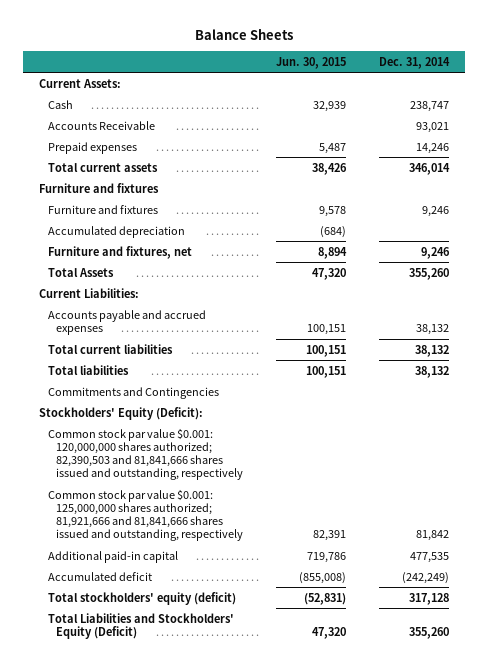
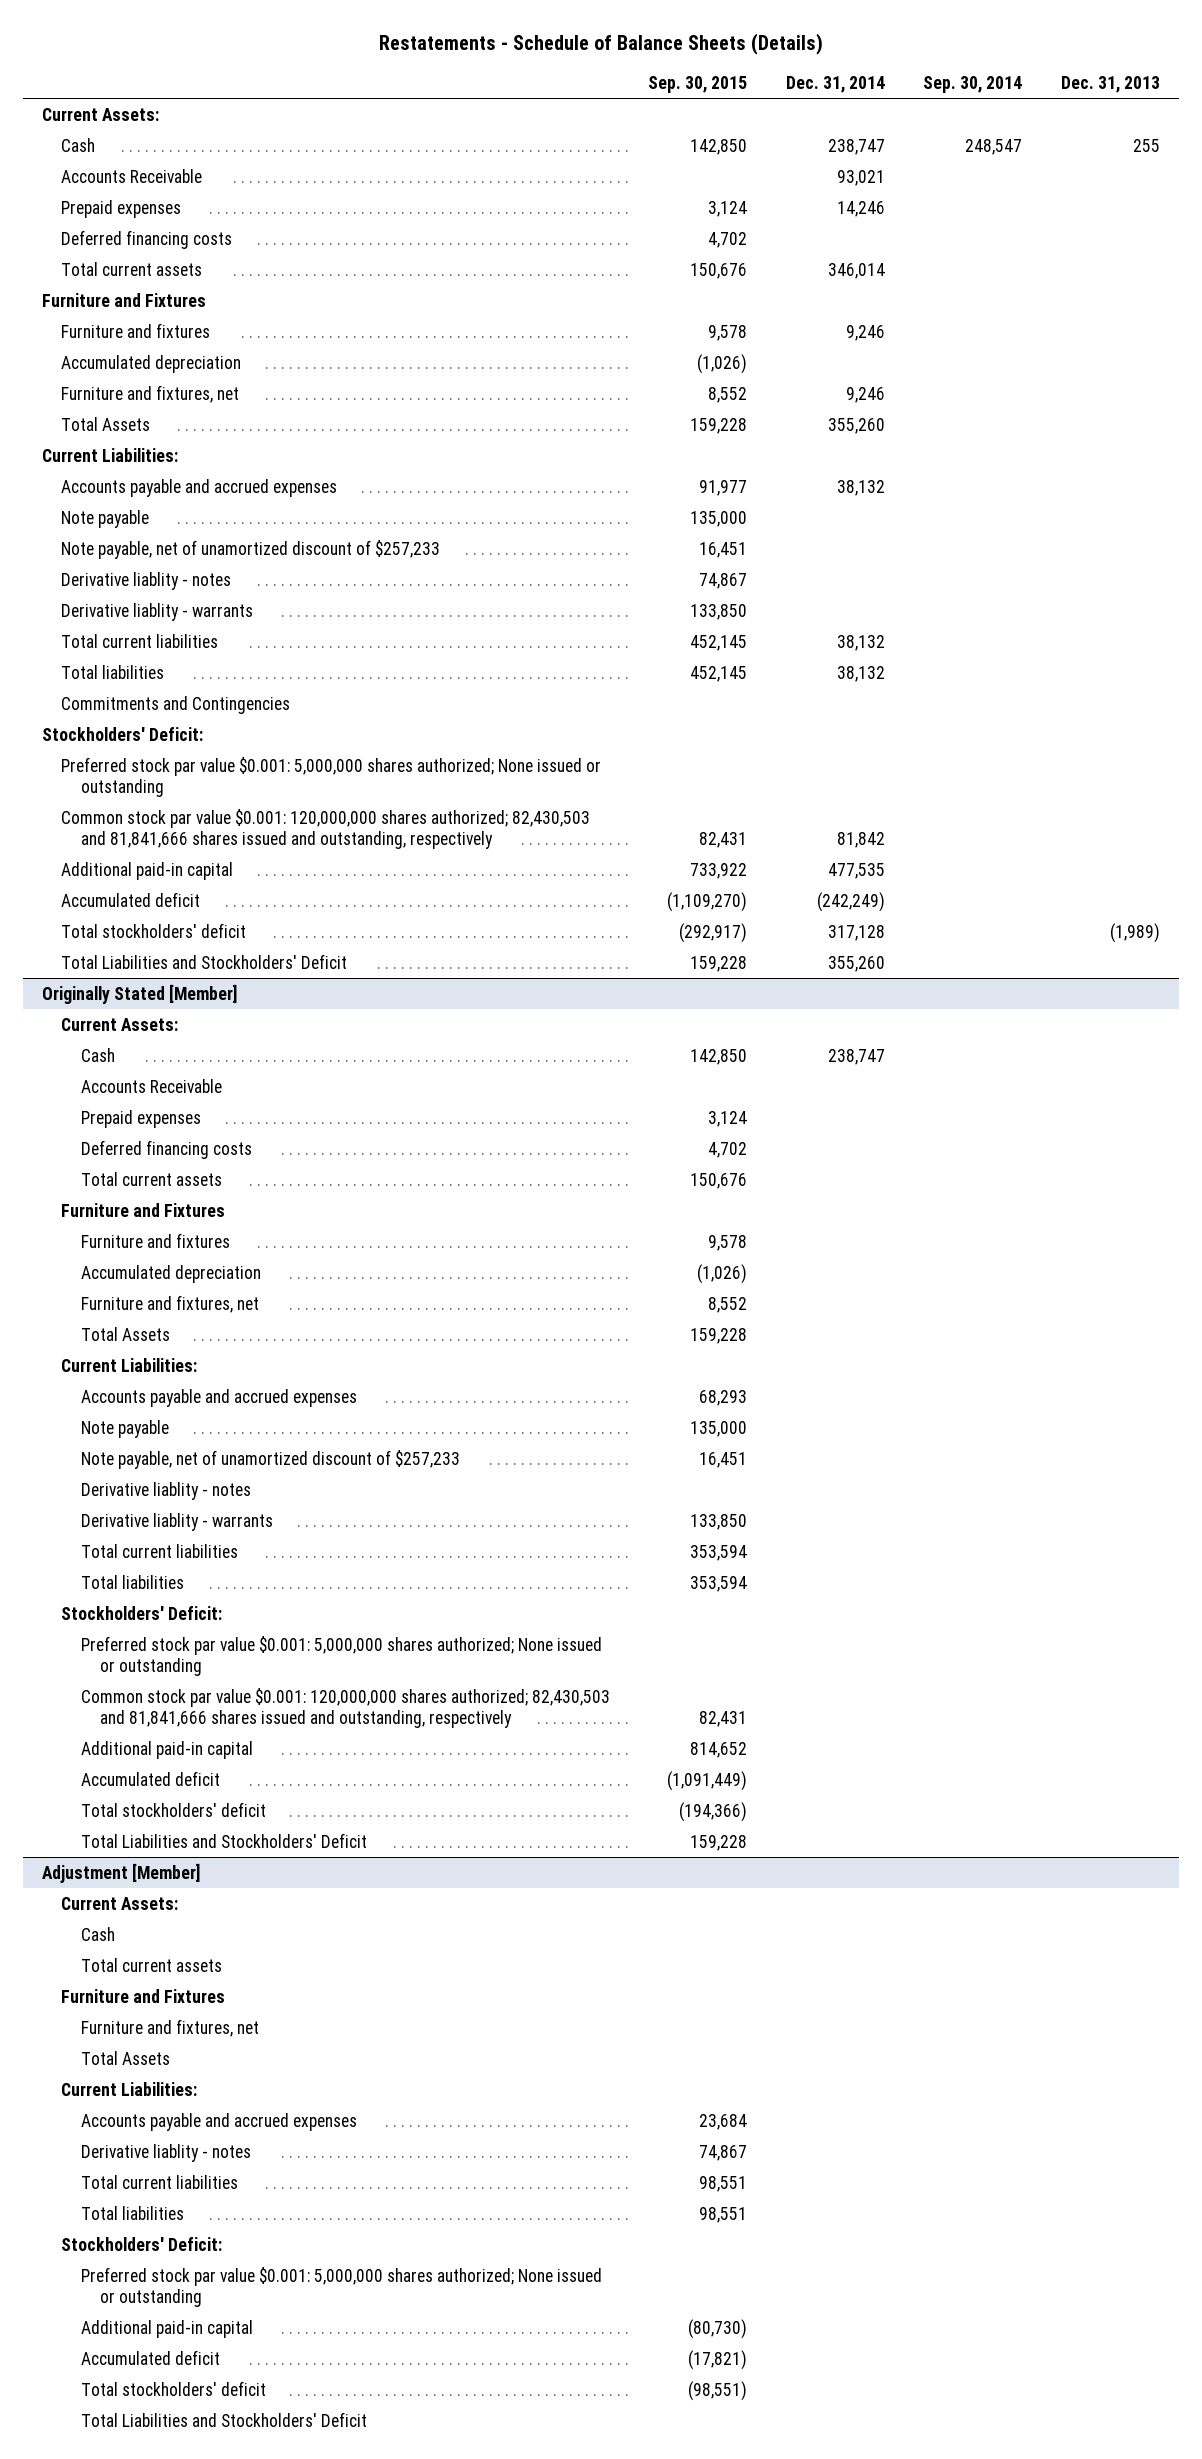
- Balance Sheets
+ Restatements - Schedule of Balance Sheets (Details)
- | Jun. 30, 2015 | Dec. 31, 2014
+ | Sep. 30, 2015 | Dec. 31, 2014 | Sep. 30, 2014 | Dec. 31, 2013
+ Deferred financing costs | 4,702 | | |
- Furniture and fixtures
+ Furniture and Fixtures
+ Note payable | 135,000 | | |
+ Note payable, net of unamortized discount of $257,233 | 16,451 | | |
+ Derivative liablity - notes | 74,867 | | |
+ Derivative liablity - warrants | 133,850 | | |
- Stockholders' Equity (Deficit):
- Common stock par value $0.001: 120,000,000 shares authorized; 82,390,503 and 81,841,666 shares issued and outstanding, respectively
- Common stock par value $0.001: 125,000,000 shares authorized; 81,921,666 and 81,841,666 shares issued and outstanding, respectively | 82,391 | 81,842
+ Stockholders' Deficit:
+ Preferred stock par value $0.001: 5,000,000 shares authorized; None issued or outstanding
+ Common stock par value $0.001: 120,000,000 shares authorized; 82,430,503 and 81,841,666 shares issued and outstanding, respectively | 82,431 | 81,842 | |
- Total stockholders' equity (deficit) | (52,831) | 317,128
- Total Liabilities and Stockholders' Equity (Deficit) | 47,320 | 355,260
+ Total stockholders' deficit | (292,917) | 317,128 | | (1,989)
+ Total Liabilities and Stockholders' Deficit | 159,228 | 355,260 | |
+ Originally Stated [Member]
+ Current Assets:
+ Cash | 142,850 | 238,747 | |
+ Accounts Receivable
+ Prepaid expenses | 3,124 | | |
+ Deferred financing costs | 4,702 | | |
+ Total current assets | 150,676 | | |
+ Furniture and Fixtures
+ Furniture and fixtures | 9,578 | | |
+ Accumulated depreciation | (1,026) | | |
+ Furniture and fixtures, net | 8,552 | | |
+ Total Assets | 159,228 | | |
+ Current Liabilities:
+ Accounts payable and accrued expenses | 68,293 | | |
+ Note payable | 135,000 | | |
+ Note payable, net of unamortized discount of $257,233 | 16,451 | | |
+ Derivative liablity - notes
+ Derivative liablity - warrants | 133,850 | | |
+ Total current liabilities | 353,594 | | |
+ Total liabilities | 353,594 | | |
+ Stockholders' Deficit:
+ Preferred stock par value $0.001: 5,000,000 shares authorized; None issued or outstanding
+ Common stock par value $0.001: 120,000,000 shares authorized; 82,430,503 and 81,841,666 shares issued and outstanding, respectively | 82,431 | | |
+ Additional paid-in capital | 814,652 | | |
+ Accumulated deficit | (1,091,449) | | |
+ Total stockholders' deficit | (194,366) | | |
+ Total Liabilities and Stockholders' Deficit | 159,228 | | |
+ Adjustment [Member]
+ Current Assets:
+ Cash
+ Total current assets
+ Furniture and Fixtures
+ Furniture and fixtures, net
+ Total Assets
+ Current Liabilities:
+ Accounts payable and accrued expenses | 23,684 | | |
+ Derivative liablity - notes | 74,867 | | |
+ Total current liabilities | 98,551 | | |
+ Total liabilities | 98,551 | | |
+ Stockholders' Deficit:
+ Preferred stock par value $0.001: 5,000,000 shares authorized; None issued or outstanding
+ Additional paid-in capital | (80,730) | | |
+ Accumulated deficit | (17,821) | | |
+ Total stockholders' deficit | (98,551) | | |
+ Total Liabilities and Stockholders' Deficit

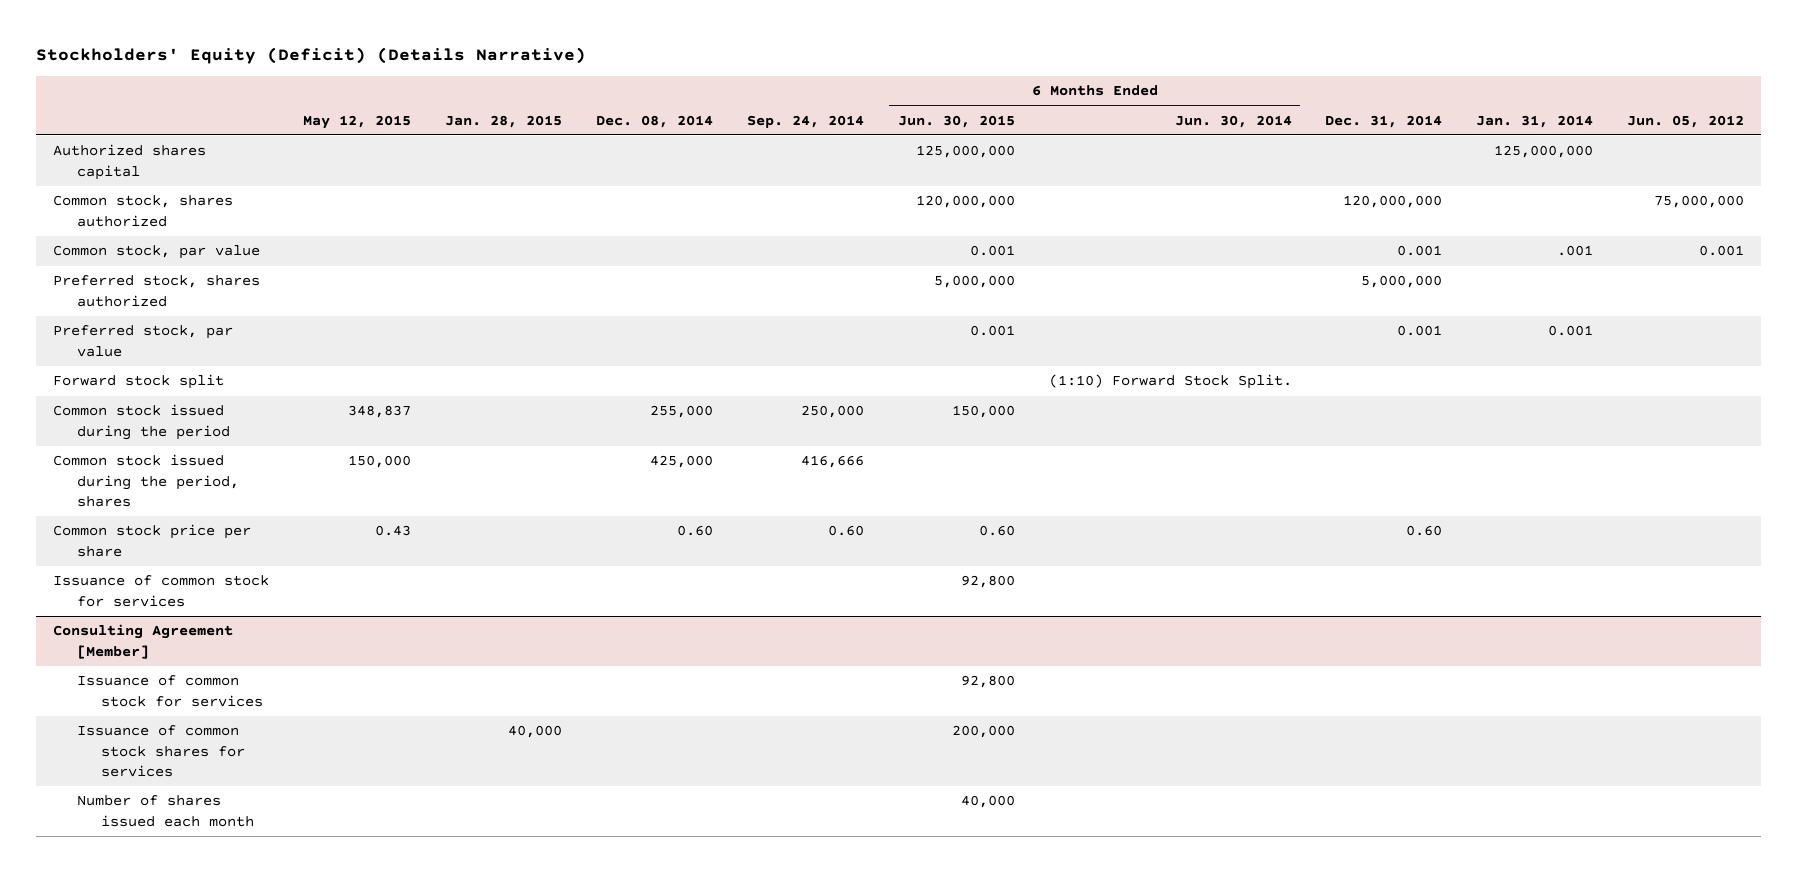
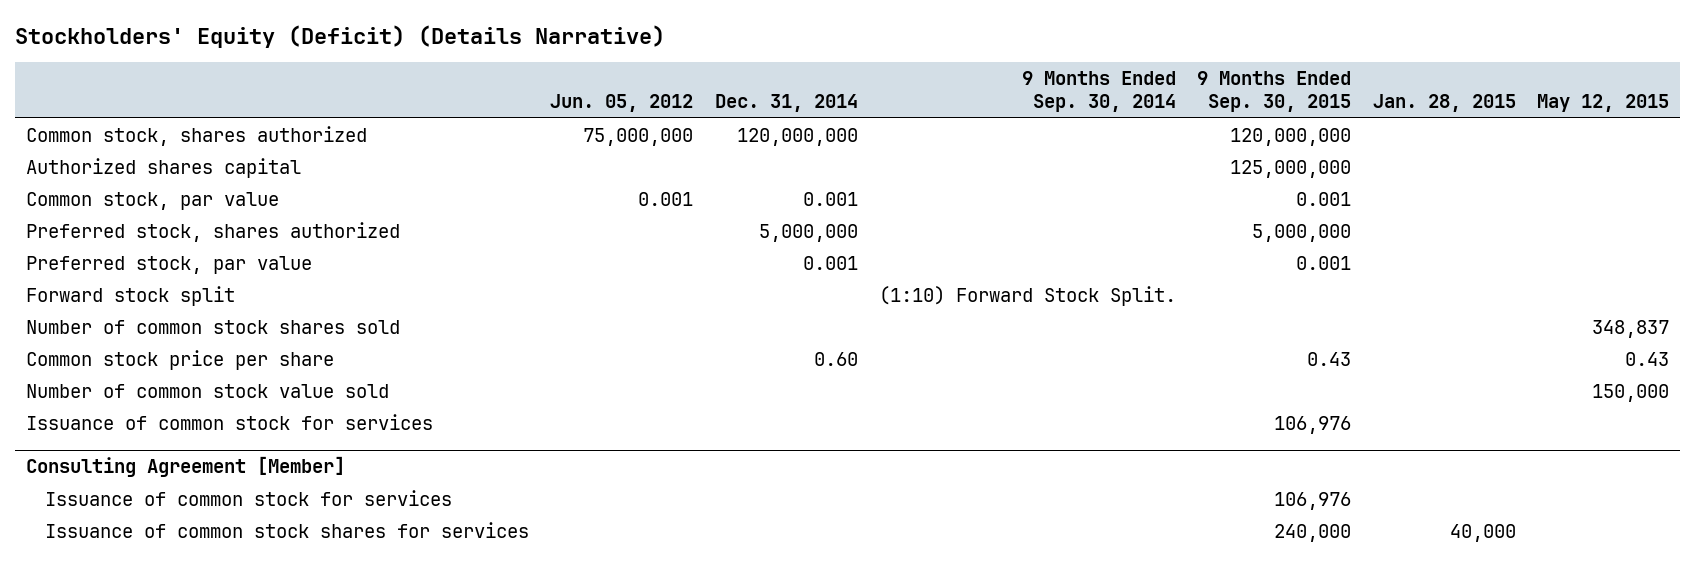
- | May 12, 2015 | Jan. 28, 2015 | Dec. 08, 2014 | Sep. 24, 2014 | 6 Months Ended Jun. 30, 2015 | 6 Months Ended Jun. 30, 2014 | Dec. 31, 2014 | Jan. 31, 2014 | Jun. 05, 2012
+ | Jun. 05, 2012 | Dec. 31, 2014 | 9 Months Ended Sep. 30, 2014 | 9 Months Ended Sep. 30, 2015 | Jan. 28, 2015 | May 12, 2015
moved down: Authorized shares capital | | | | 125,000,000 | |
- Common stock issued during the period | 348,837 | | 255,000 | 250,000 | 150,000 | | | |
- Common stock issued during the period, shares | 150,000 | | 425,000 | 416,666 | | | | |
+ Number of common stock shares sold | | | | | | 348,837
+ Number of common stock value sold | | | | | | 150,000
@ Consulting Agreement [Member]
- Number of shares issued each month | | | | | 40,000 | | | |

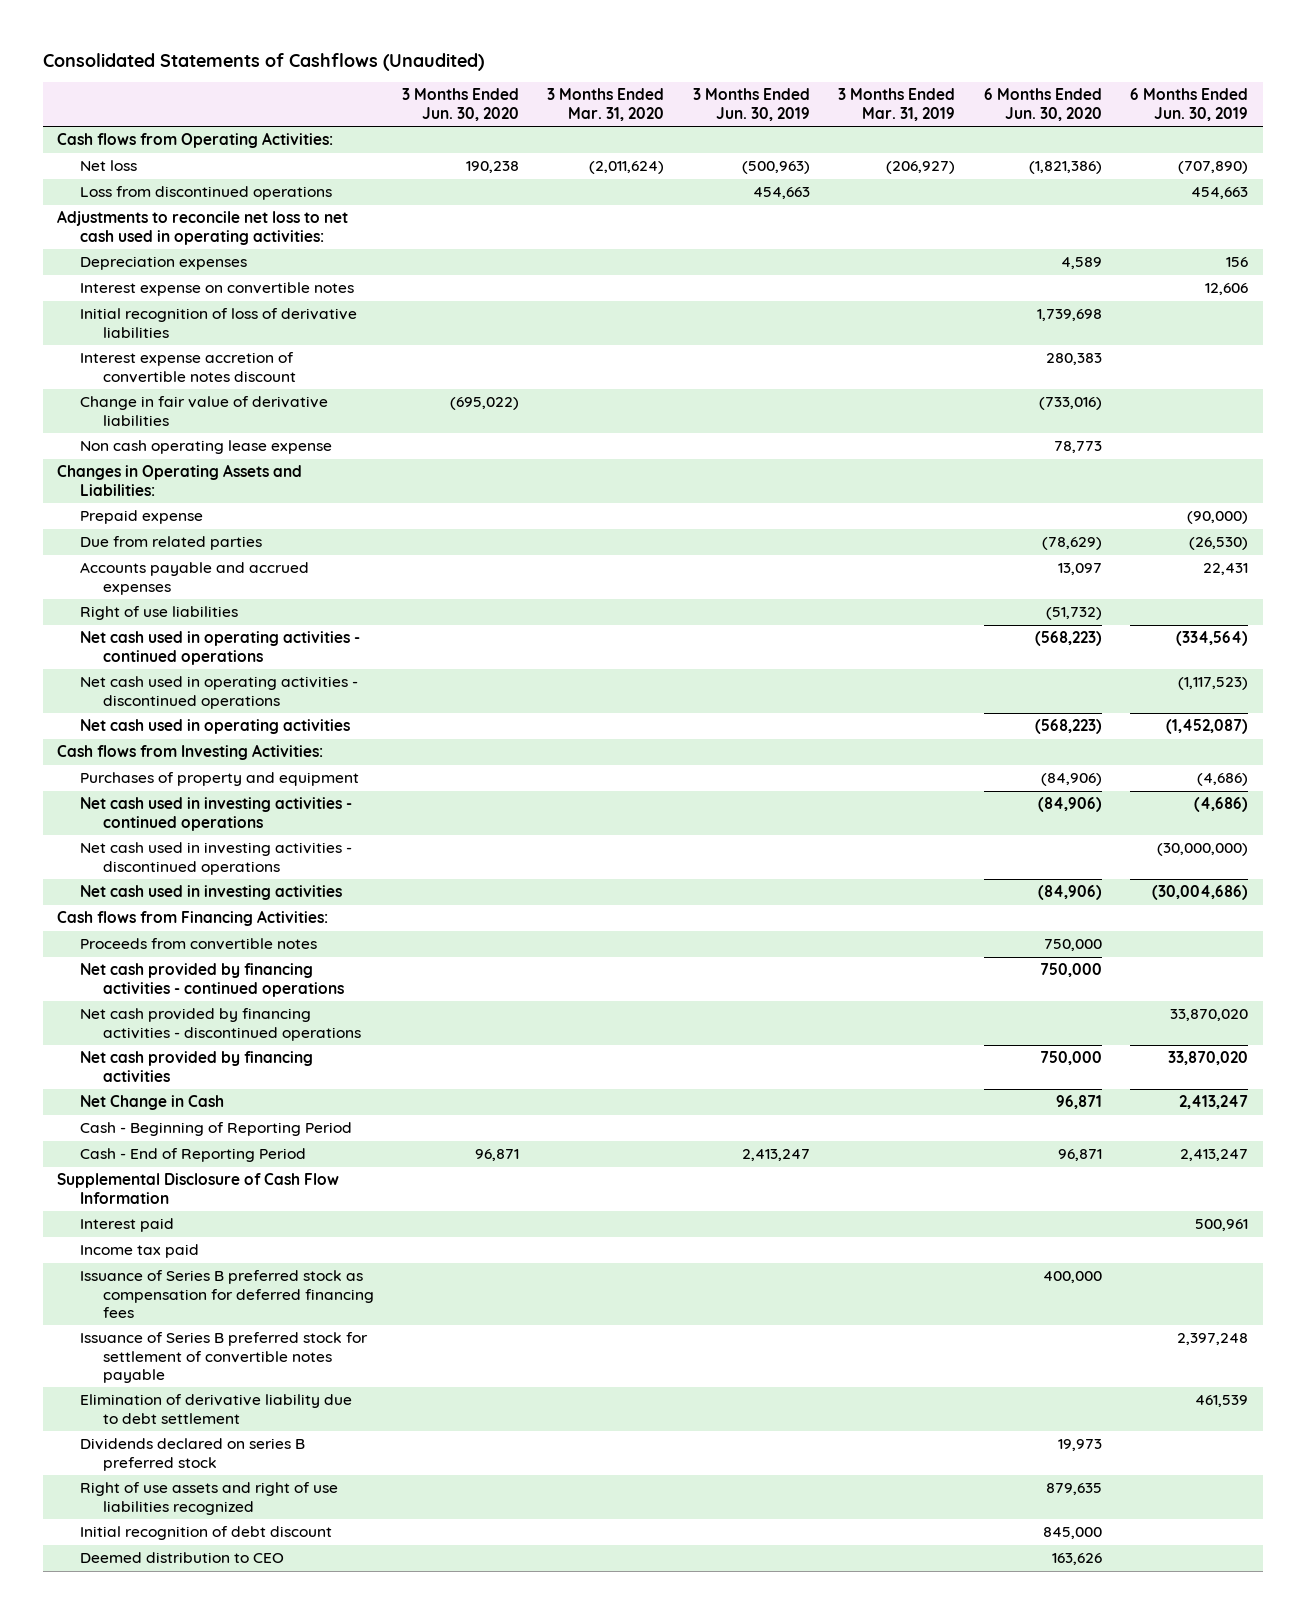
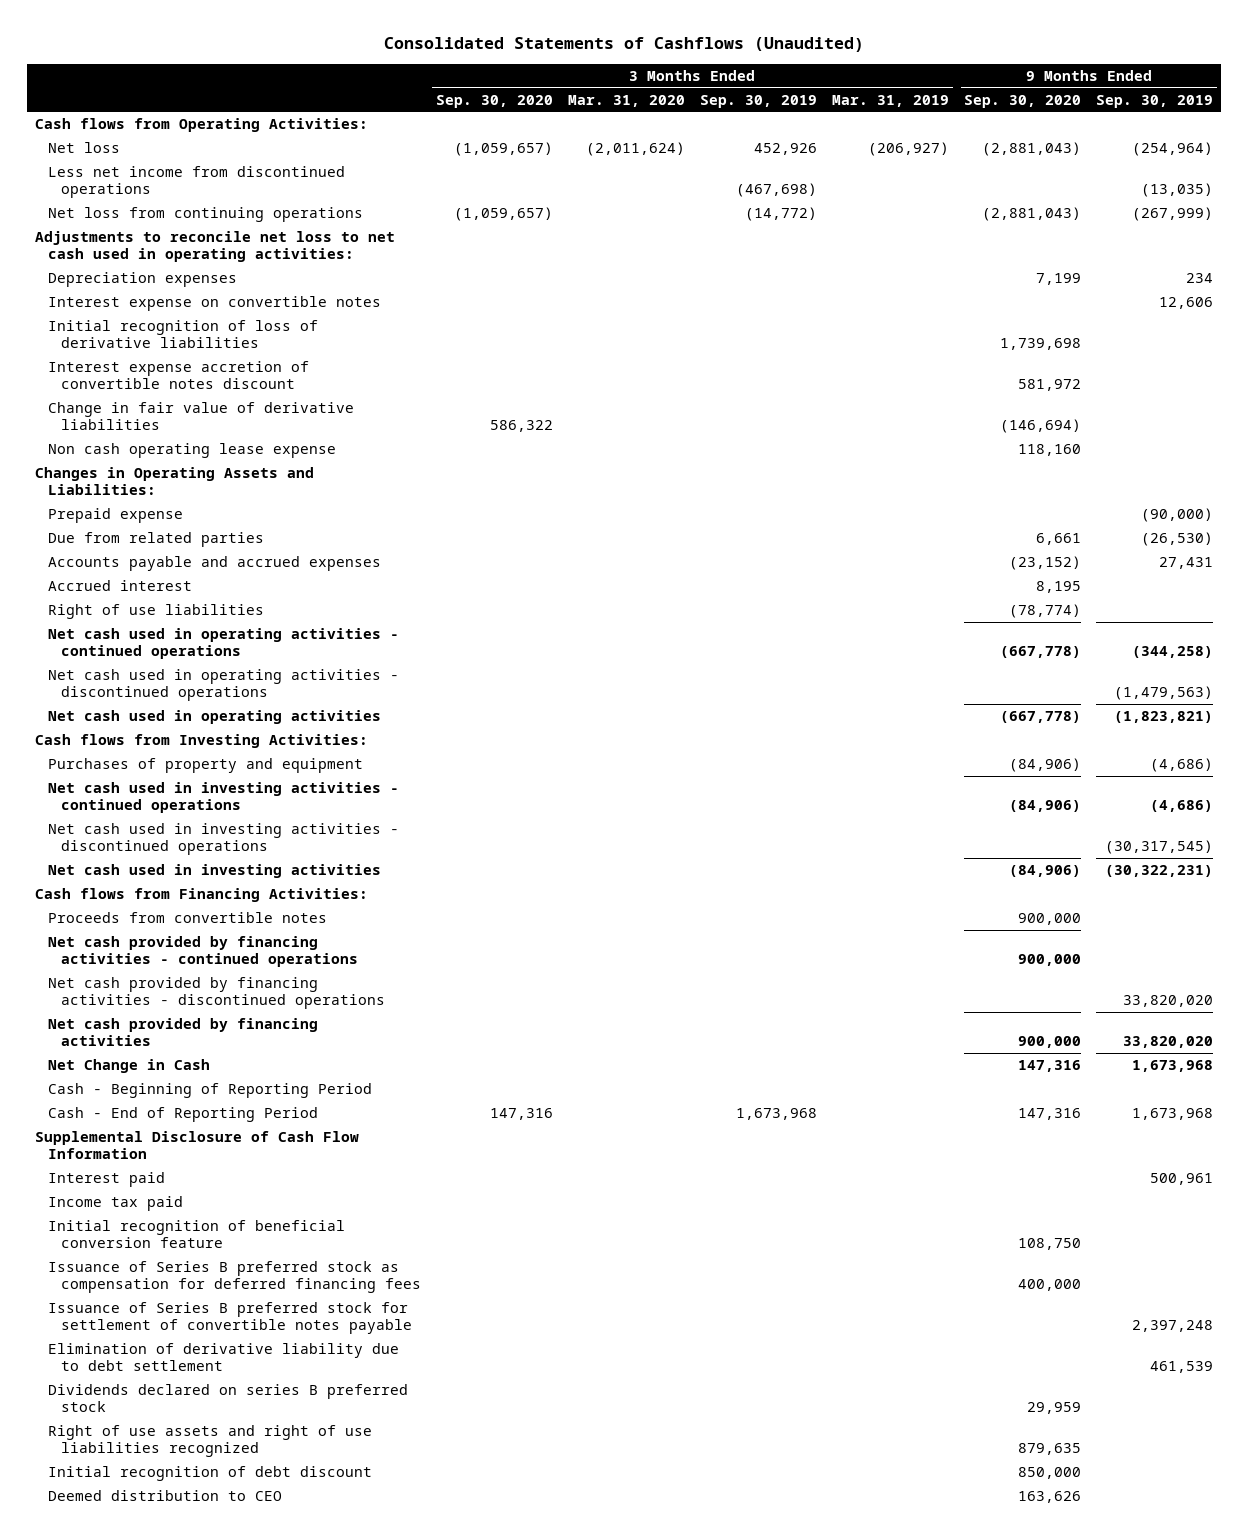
- | 3 Months Ended Jun. 30, 2020 | 3 Months Ended Mar. 31, 2020 | 3 Months Ended Jun. 30, 2019 | 3 Months Ended Mar. 31, 2019 | 6 Months Ended Jun. 30, 2020 | 6 Months Ended Jun. 30, 2019
+ | 3 Months Ended Sep. 30, 2020 | 3 Months Ended Mar. 31, 2020 | 3 Months Ended Sep. 30, 2019 | 3 Months Ended Mar. 31, 2019 | 9 Months Ended Sep. 30, 2020 | 9 Months Ended Sep. 30, 2019
- Loss from discontinued operations | | | 454,663 | | | 454,663
+ Less net income from discontinued operations | | | (467,698) | | | (13,035)
+ Net loss from continuing operations | (1,059,657) | | (14,772) | | (2,881,043) | (267,999)
+ Accrued interest | | | | | 8,195 |
+ Initial recognition of beneficial conversion feature | | | | | 108,750 |

